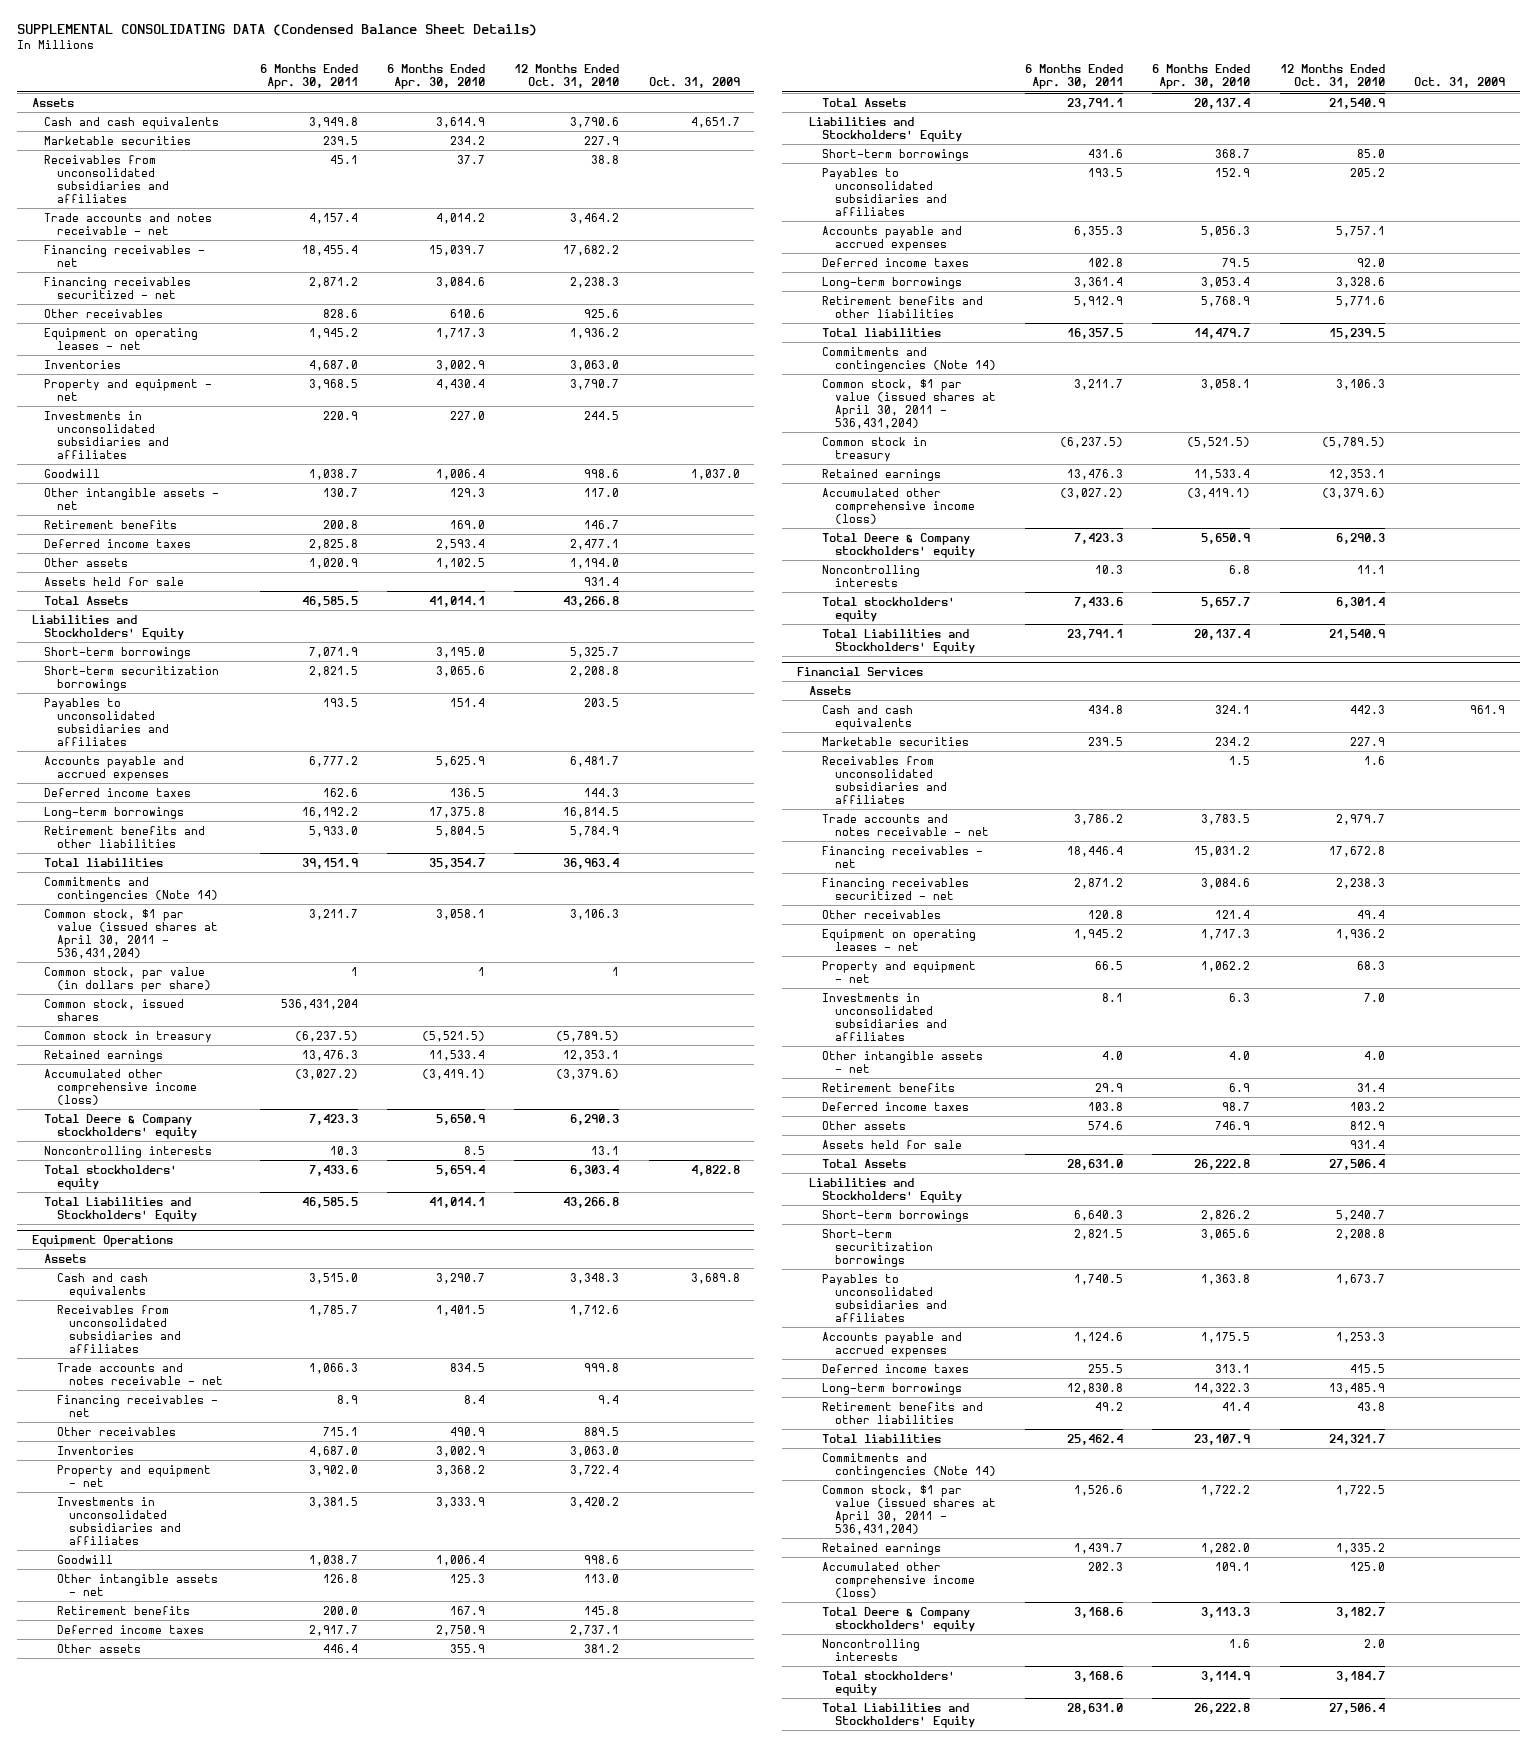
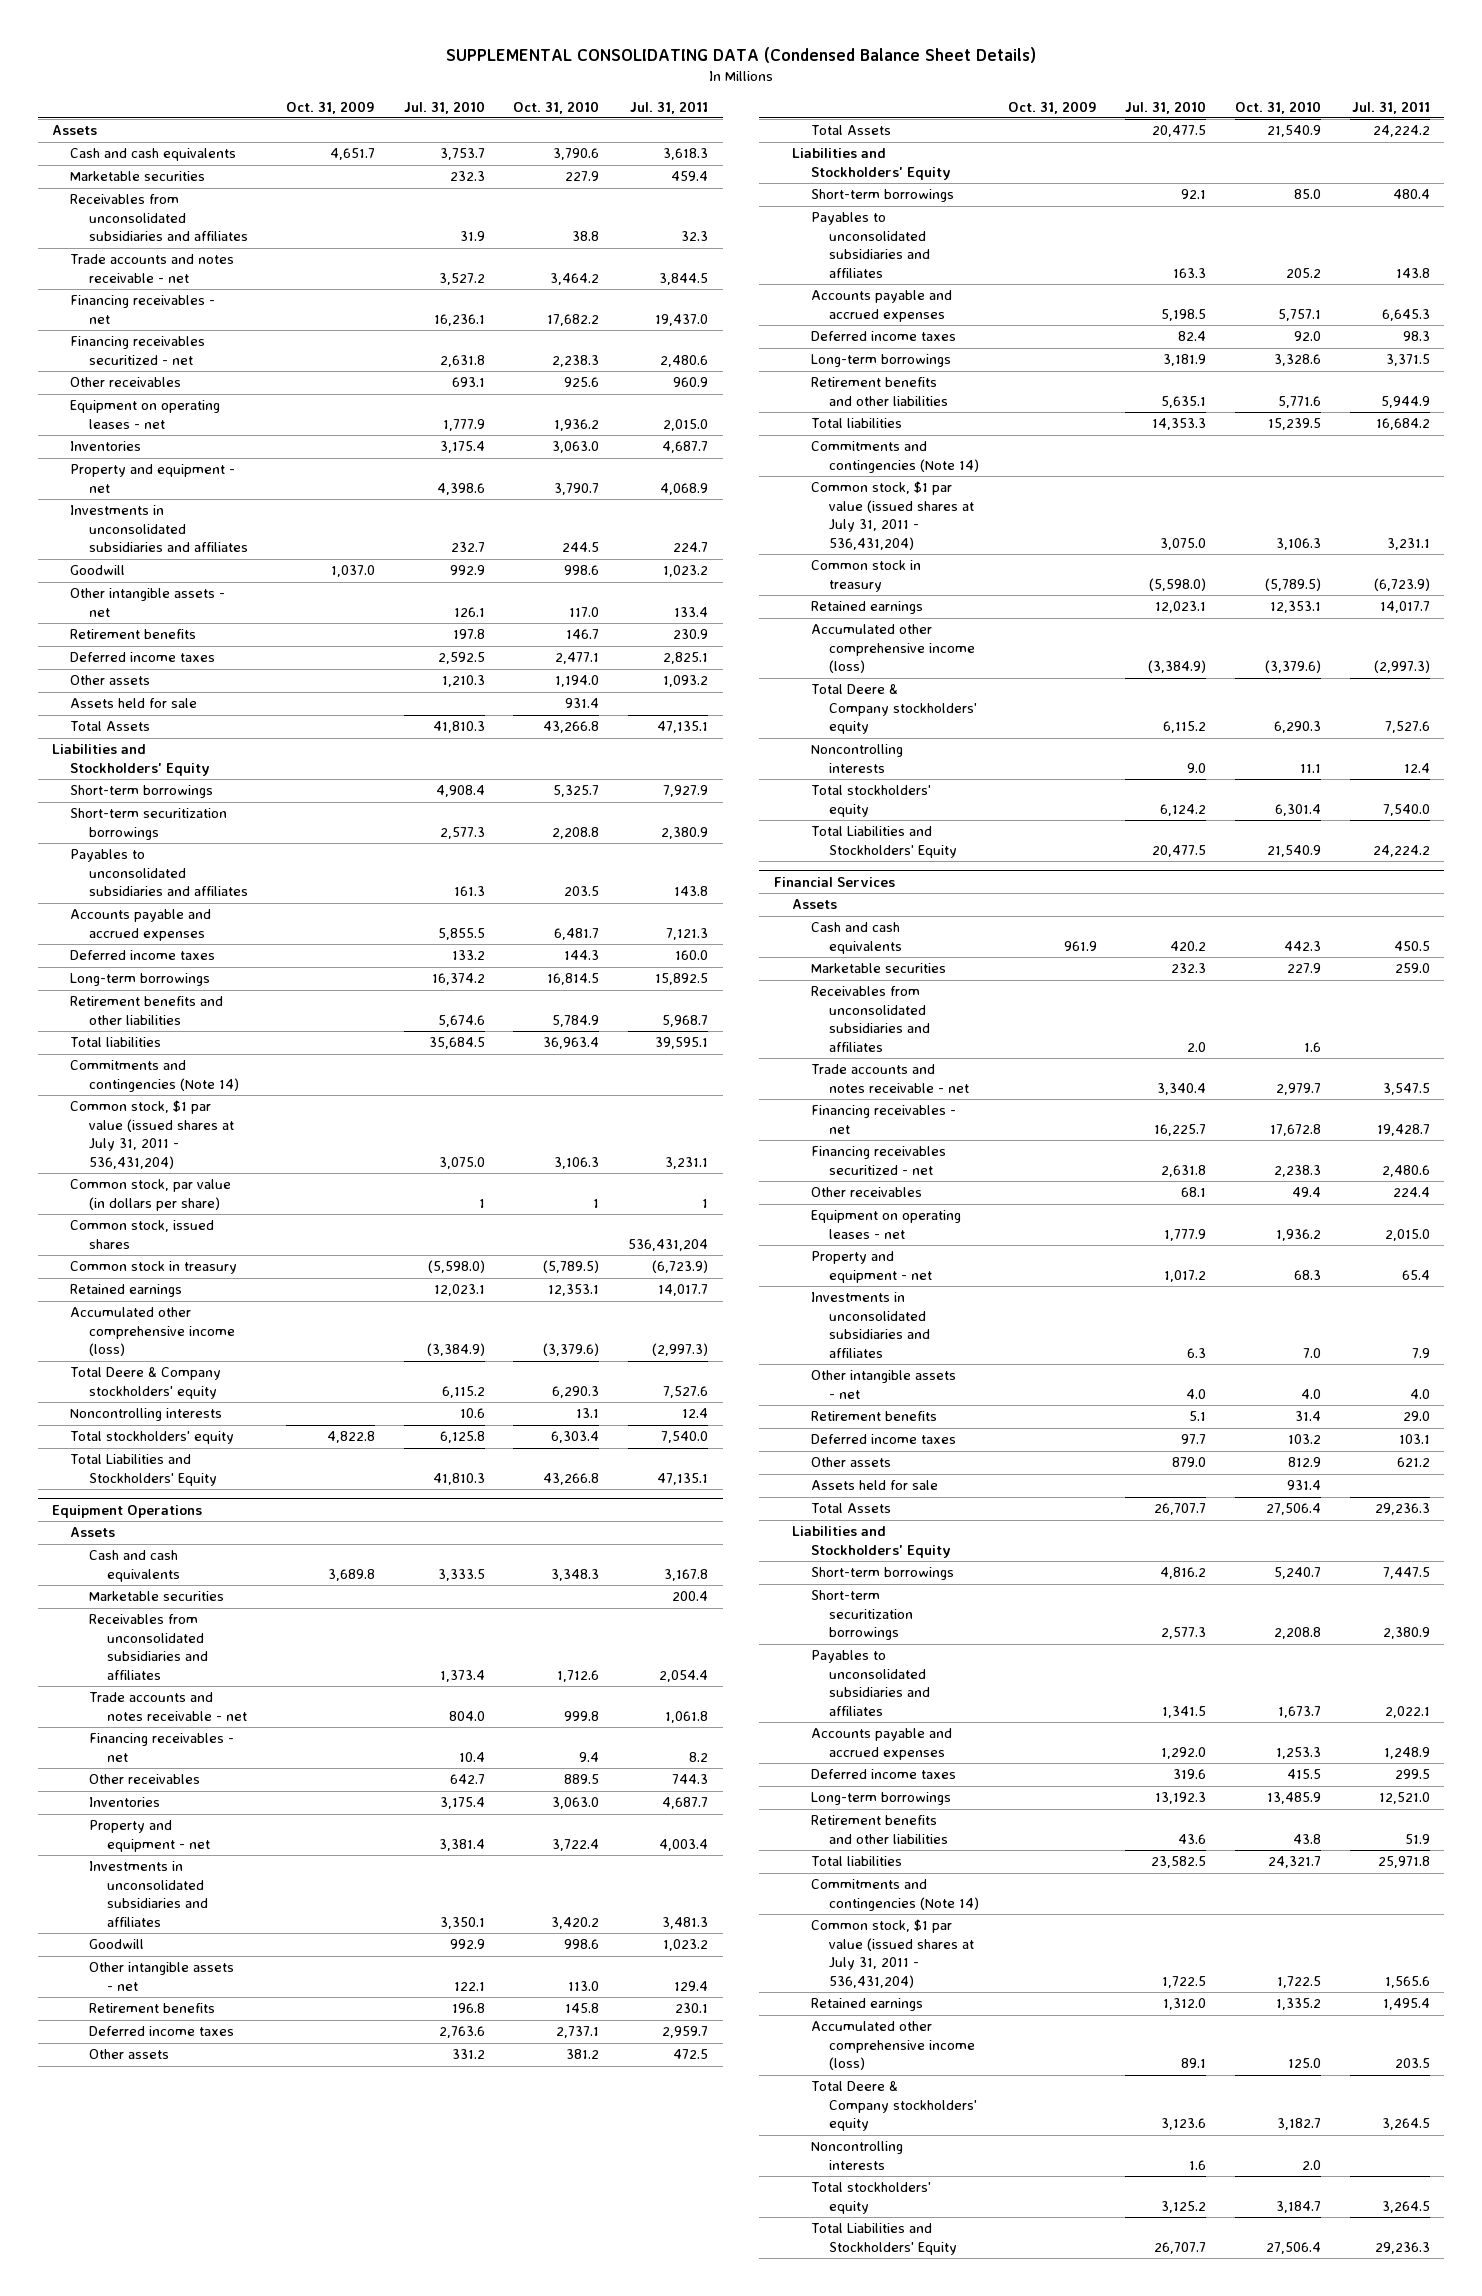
- | 6 Months Ended Apr. 30, 2011 | 6 Months Ended Apr. 30, 2010 | 12 Months Ended Oct. 31, 2010 | Oct. 31, 2009
+ | Oct. 31, 2009 | Jul. 31, 2010 | Oct. 31, 2010 | Jul. 31, 2011
- Common stock, $1 par value (issued shares at April 30, 2011 - 536,431,204) | 3,211.7 | 3,058.1 | 3,106.3 |
+ Common stock, $1 par value (issued shares at July 31, 2011 - 536,431,204) | | 3,075.0 | 3,106.3 | 3,231.1
@ Equipment Operations
+ Marketable securities | | | | 200.4
- Common stock, $1 par value (issued shares at April 30, 2011 - 536,431,204) | 3,211.7 | 3,058.1 | 3,106.3 |
+ Common stock, $1 par value (issued shares at July 31, 2011 - 536,431,204) | | 3,075.0 | 3,106.3 | 3,231.1
@ Financial Services
- Common stock, $1 par value (issued shares at April 30, 2011 - 536,431,204) | 1,526.6 | 1,722.2 | 1,722.5 |
+ Common stock, $1 par value (issued shares at July 31, 2011 - 536,431,204) | | 1,722.5 | 1,722.5 | 1,565.6

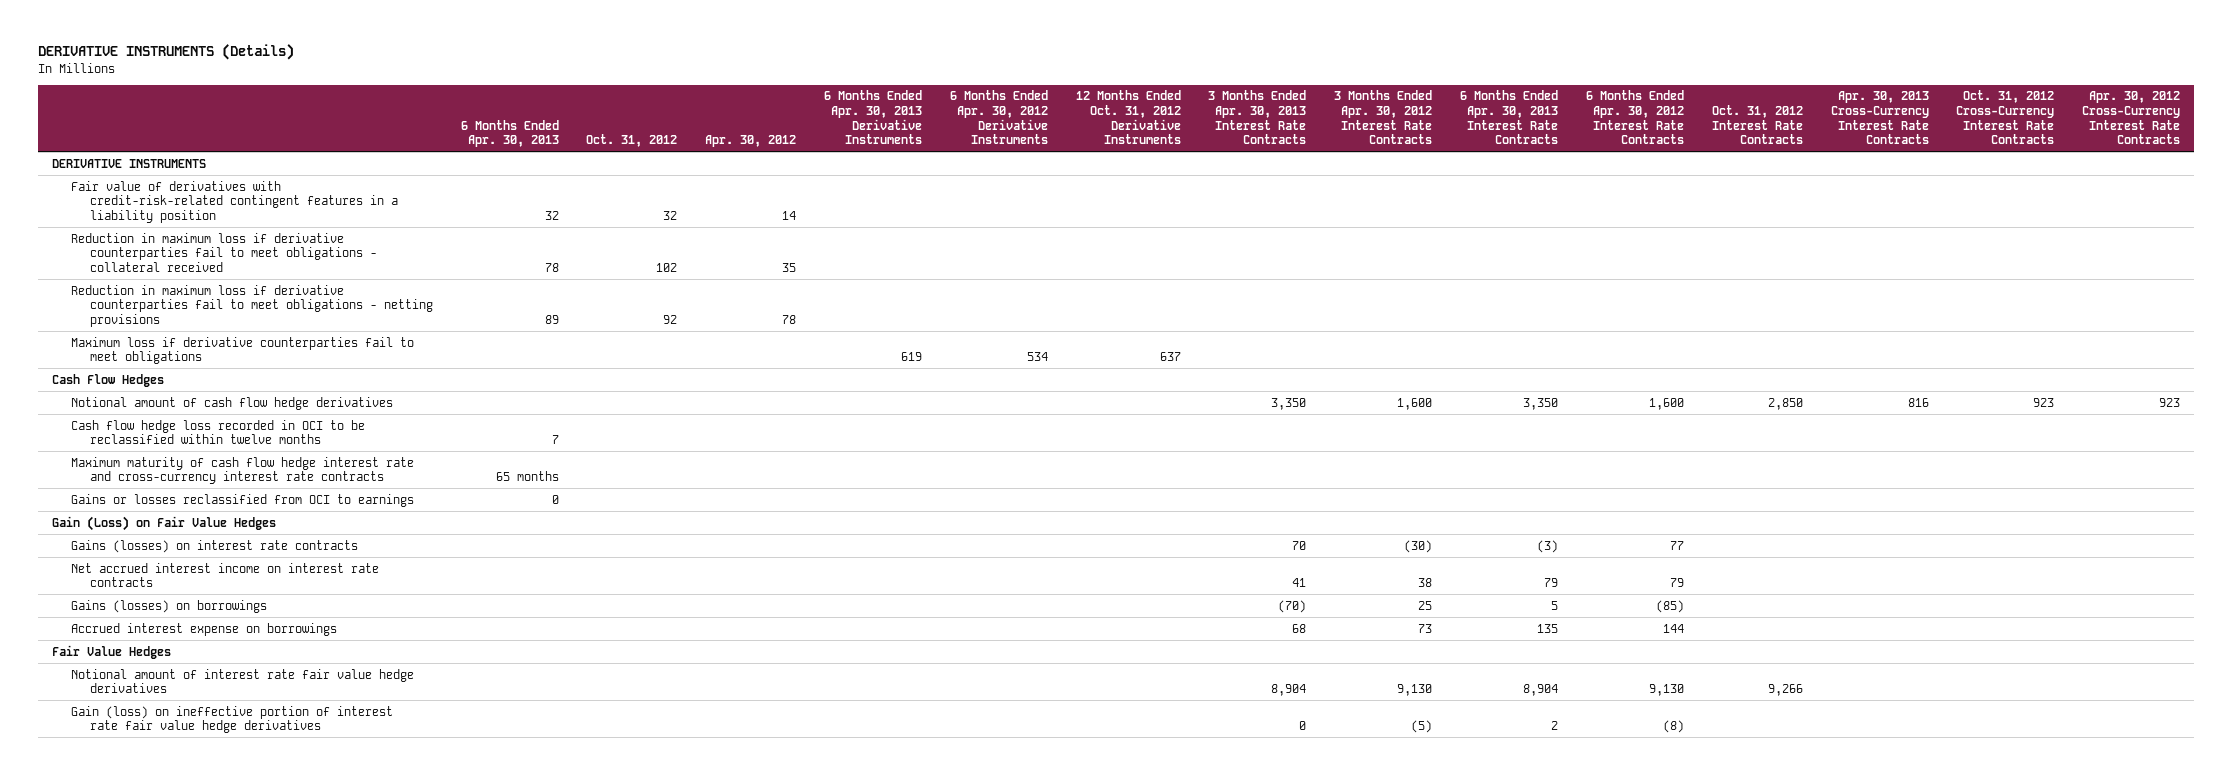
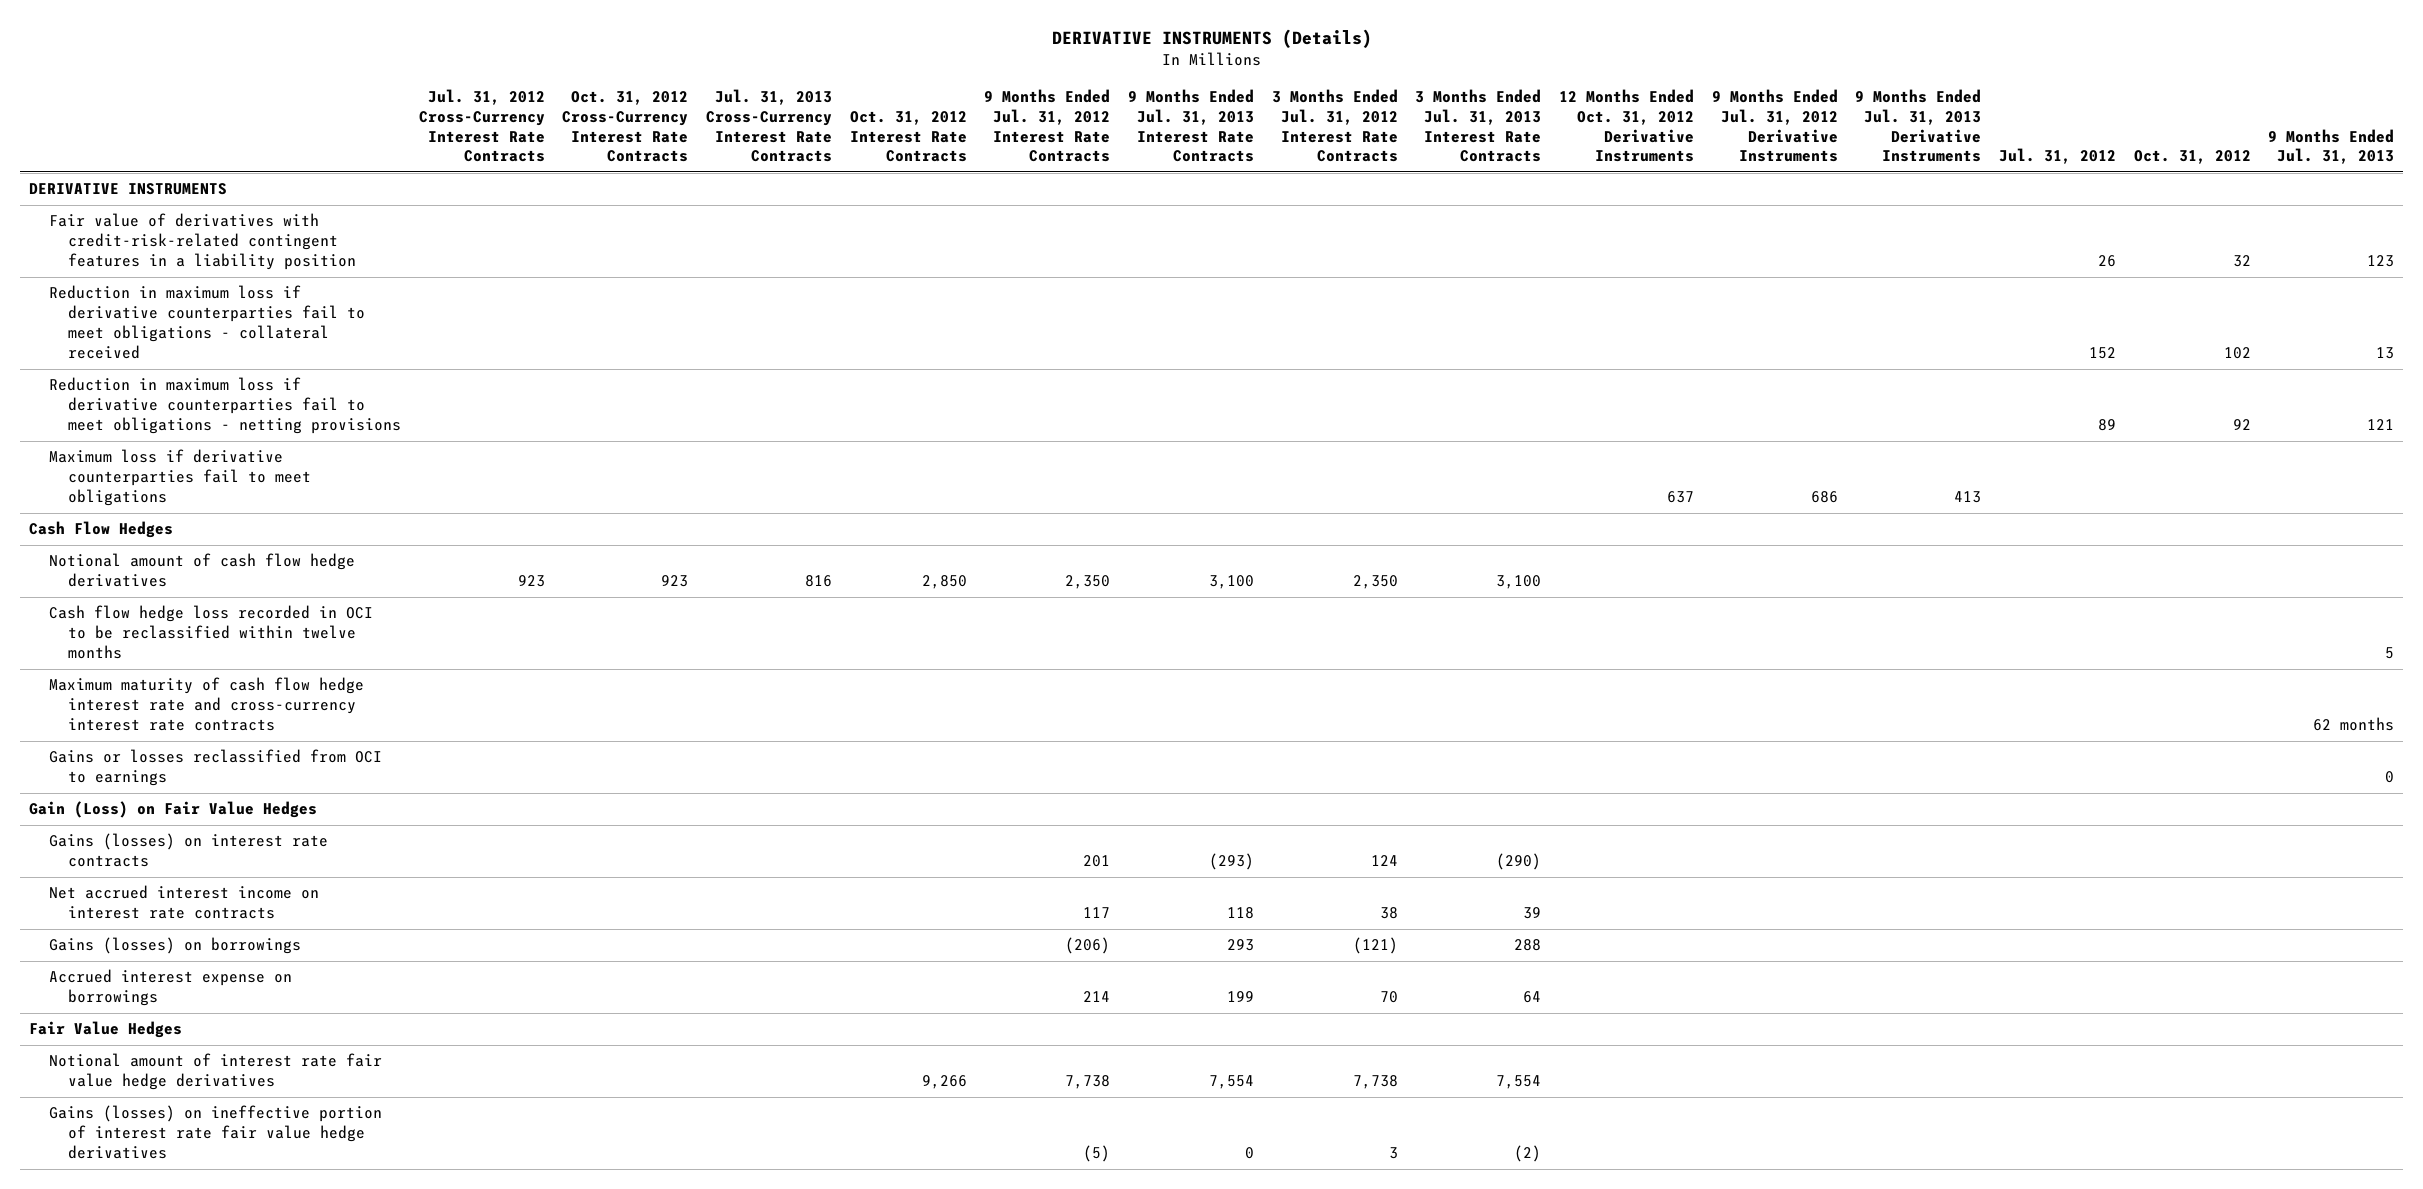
- | 6 Months Ended Apr. 30, 2013 | Oct. 31, 2012 | Apr. 30, 2012 | 6 Months Ended Apr. 30, 2013 Derivative Instruments | 6 Months Ended Apr. 30, 2012 Derivative Instruments | 12 Months Ended Oct. 31, 2012 Derivative Instruments | 3 Months Ended Apr. 30, 2013 Interest Rate Contracts | 3 Months Ended Apr. 30, 2012 Interest Rate Contracts | 6 Months Ended Apr. 30, 2013 Interest Rate Contracts | 6 Months Ended Apr. 30, 2012 Interest Rate Contracts | Oct. 31, 2012 Interest Rate Contracts | Apr. 30, 2013 Cross-Currency Interest Rate Contracts | Oct. 31, 2012 Cross-Currency Interest Rate Contracts | Apr. 30, 2012 Cross-Currency Interest Rate Contracts
+ | Jul. 31, 2012 Cross-Currency Interest Rate Contracts | Oct. 31, 2012 Cross-Currency Interest Rate Contracts | Jul. 31, 2013 Cross-Currency Interest Rate Contracts | Oct. 31, 2012 Interest Rate Contracts | 9 Months Ended Jul. 31, 2012 Interest Rate Contracts | 9 Months Ended Jul. 31, 2013 Interest Rate Contracts | 3 Months Ended Jul. 31, 2012 Interest Rate Contracts | 3 Months Ended Jul. 31, 2013 Interest Rate Contracts | 12 Months Ended Oct. 31, 2012 Derivative Instruments | 9 Months Ended Jul. 31, 2012 Derivative Instruments | 9 Months Ended Jul. 31, 2013 Derivative Instruments | Jul. 31, 2012 | Oct. 31, 2012 | 9 Months Ended Jul. 31, 2013
- Gain (loss) on ineffective portion of interest rate fair value hedge derivatives | | | | | | | 0 | (5) | 2 | (8) | | | |
+ Gains (losses) on ineffective portion of interest rate fair value hedge derivatives | | | | | (5) | 0 | 3 | (2) | | | | | |

